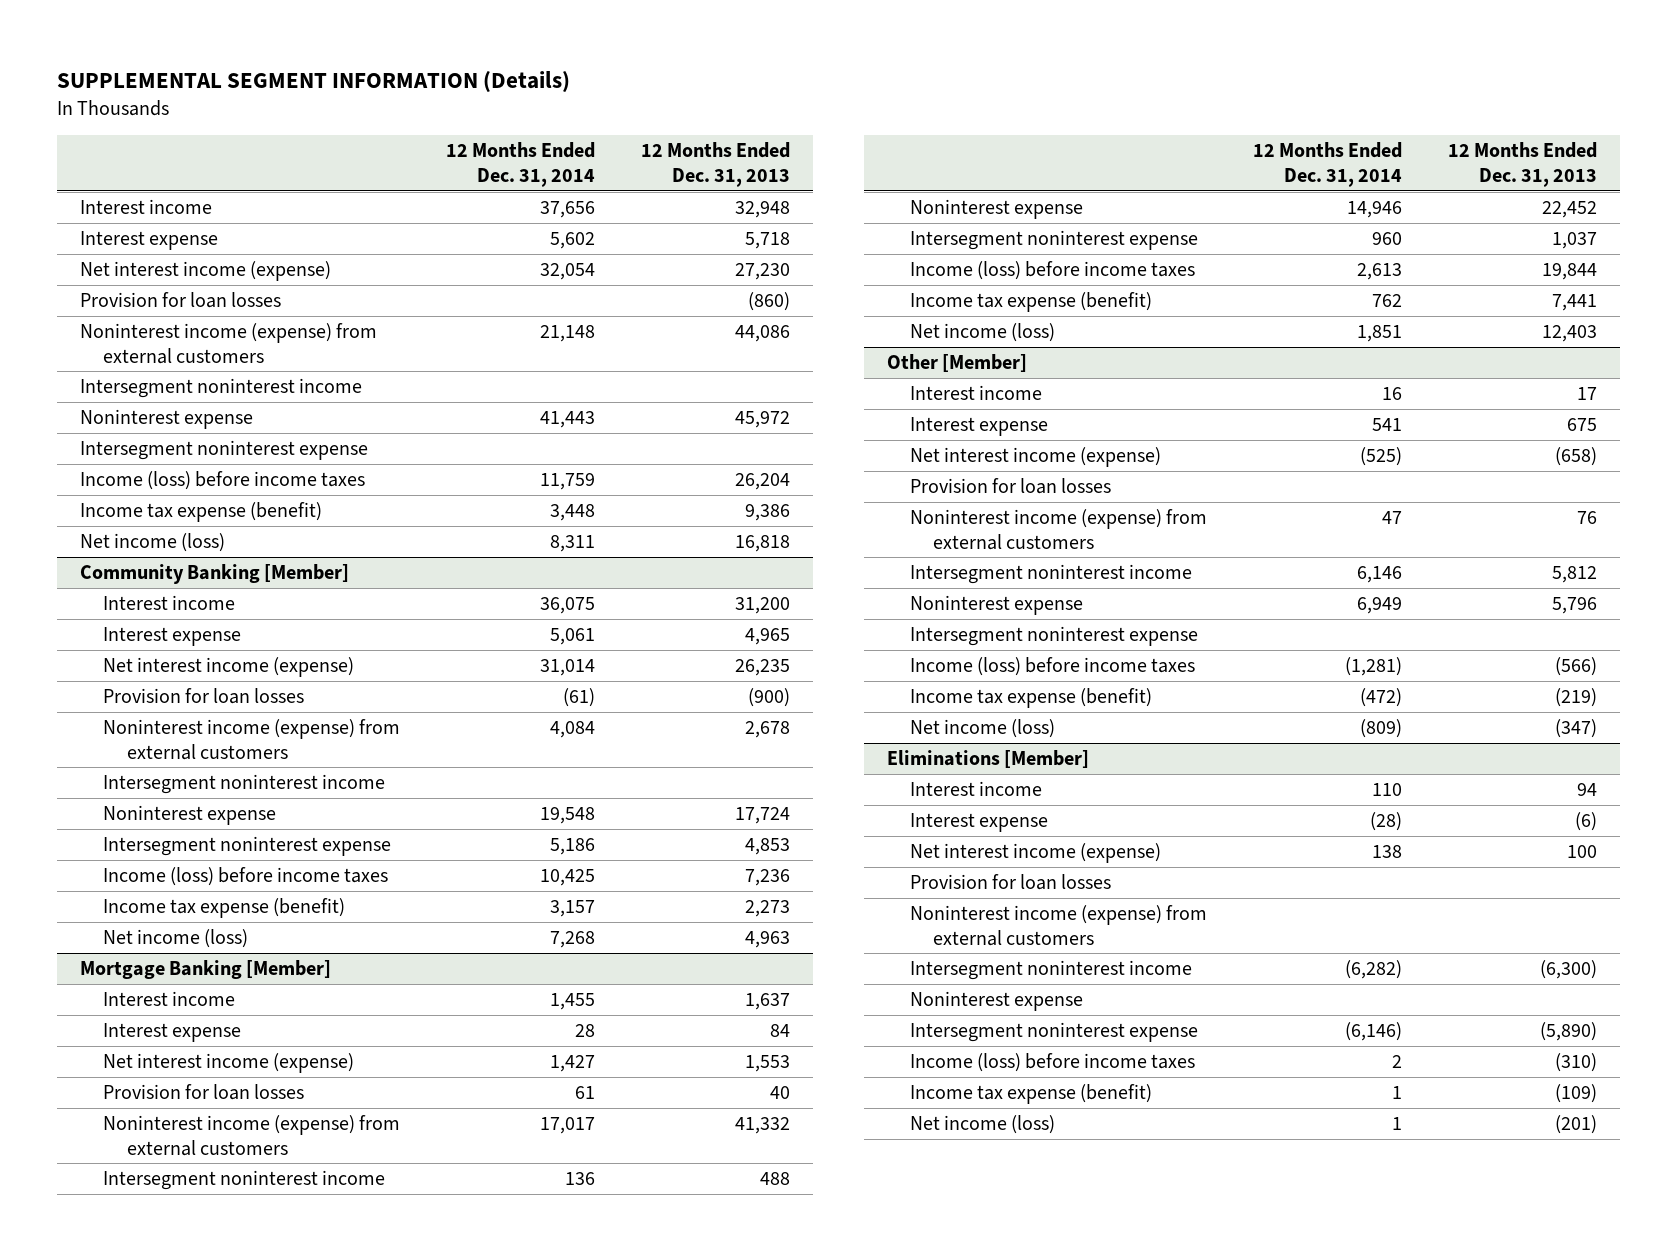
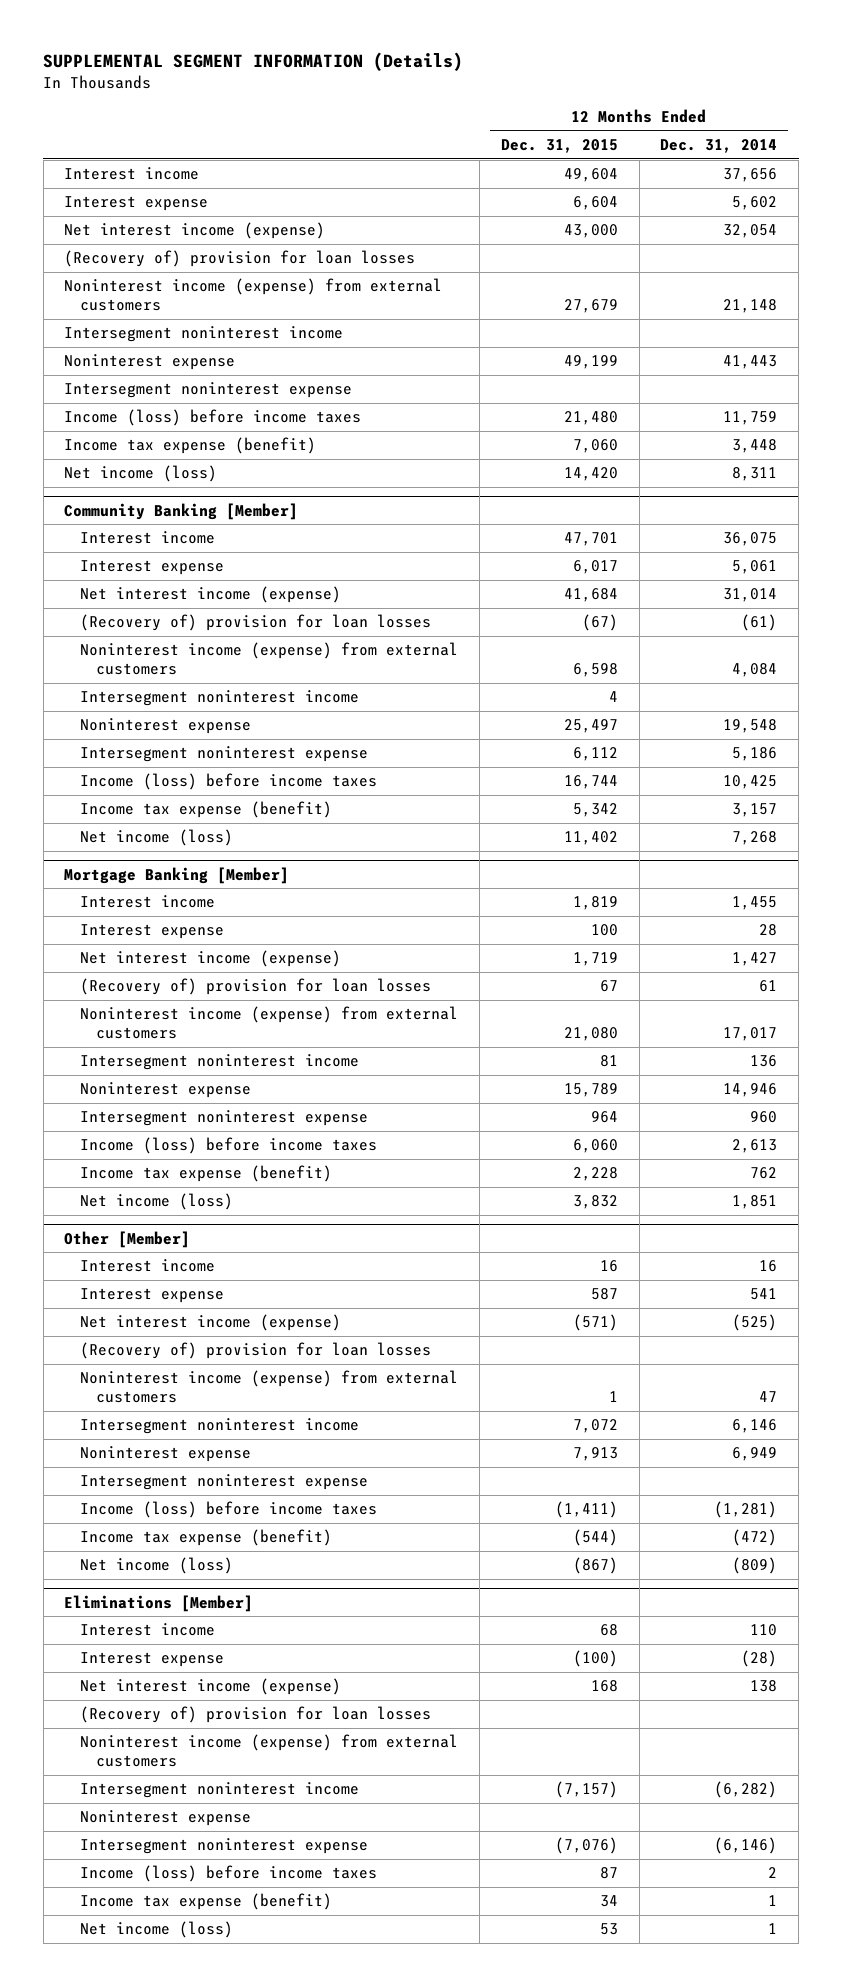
- | 12 Months Ended Dec. 31, 2014 | 12 Months Ended Dec. 31, 2013
+ | 12 Months Ended Dec. 31, 2015 | 12 Months Ended Dec. 31, 2014
- Provision for loan losses | | (860)
+ (Recovery of) provision for loan losses
@ Community Banking [Member]
- Provision for loan losses | (61) | (900)
+ (Recovery of) provision for loan losses | (67) | (61)
@ Mortgage Banking [Member]
- Provision for loan losses | 61 | 40
+ (Recovery of) provision for loan losses | 67 | 61
@ Other [Member]
- Provision for loan losses
+ (Recovery of) provision for loan losses
@ Eliminations [Member]
- Provision for loan losses
+ (Recovery of) provision for loan losses

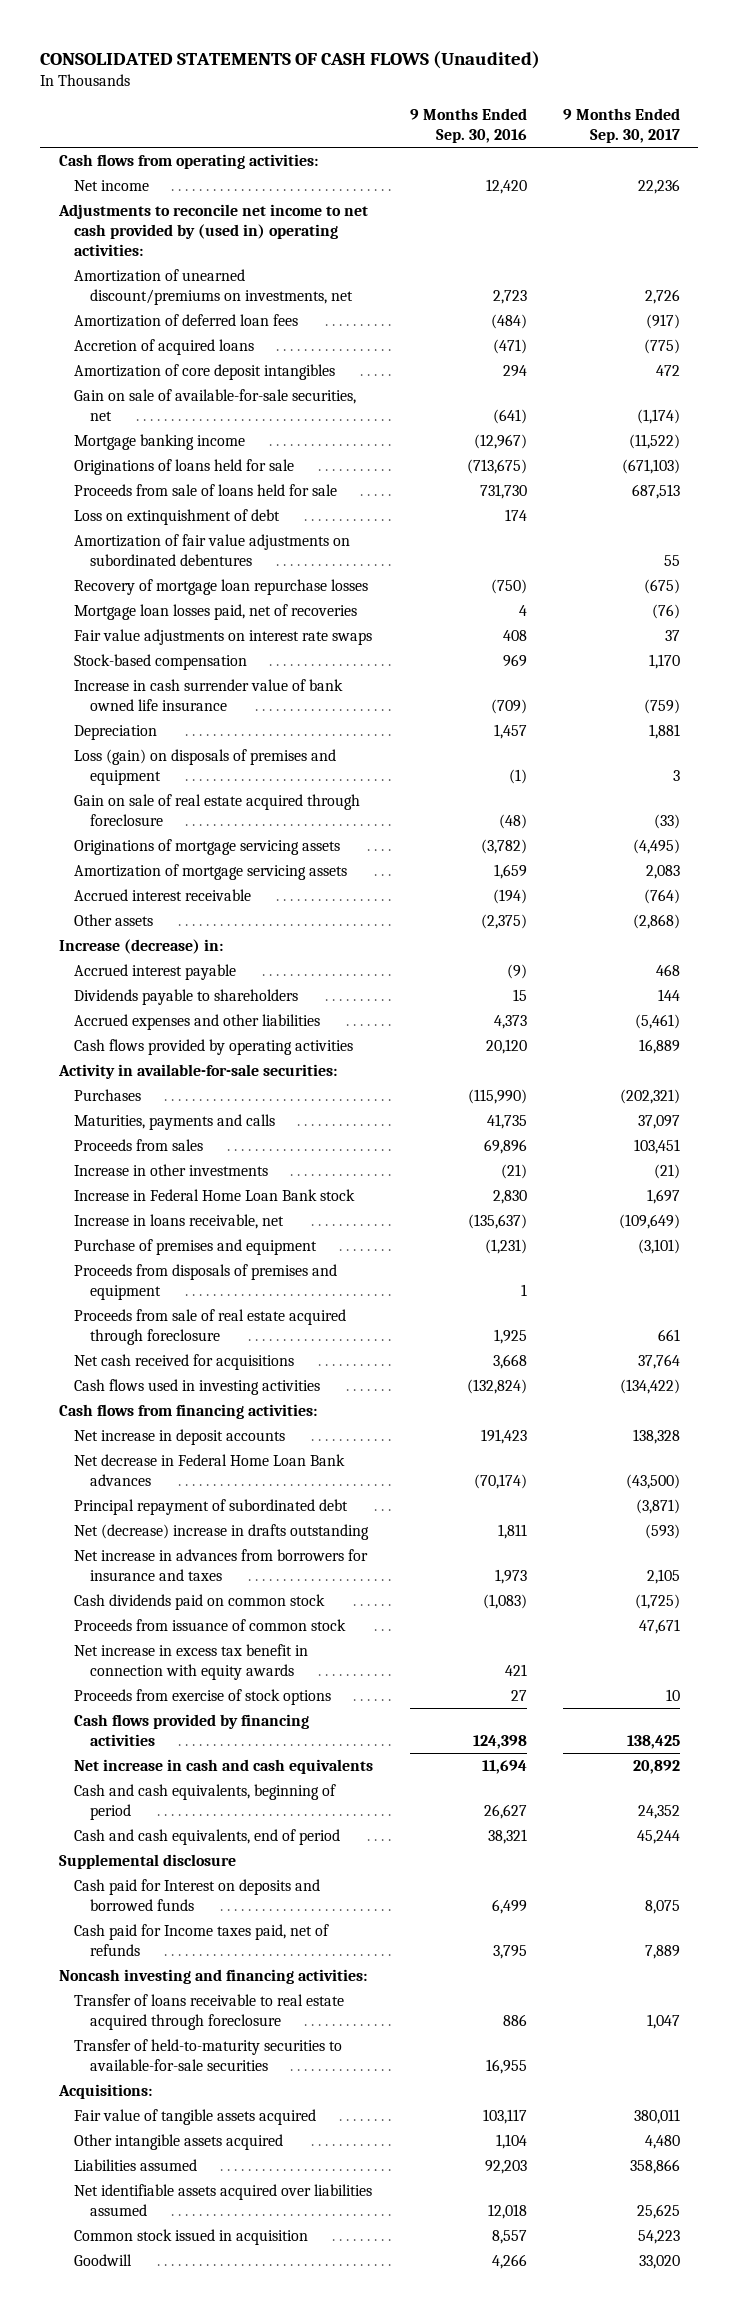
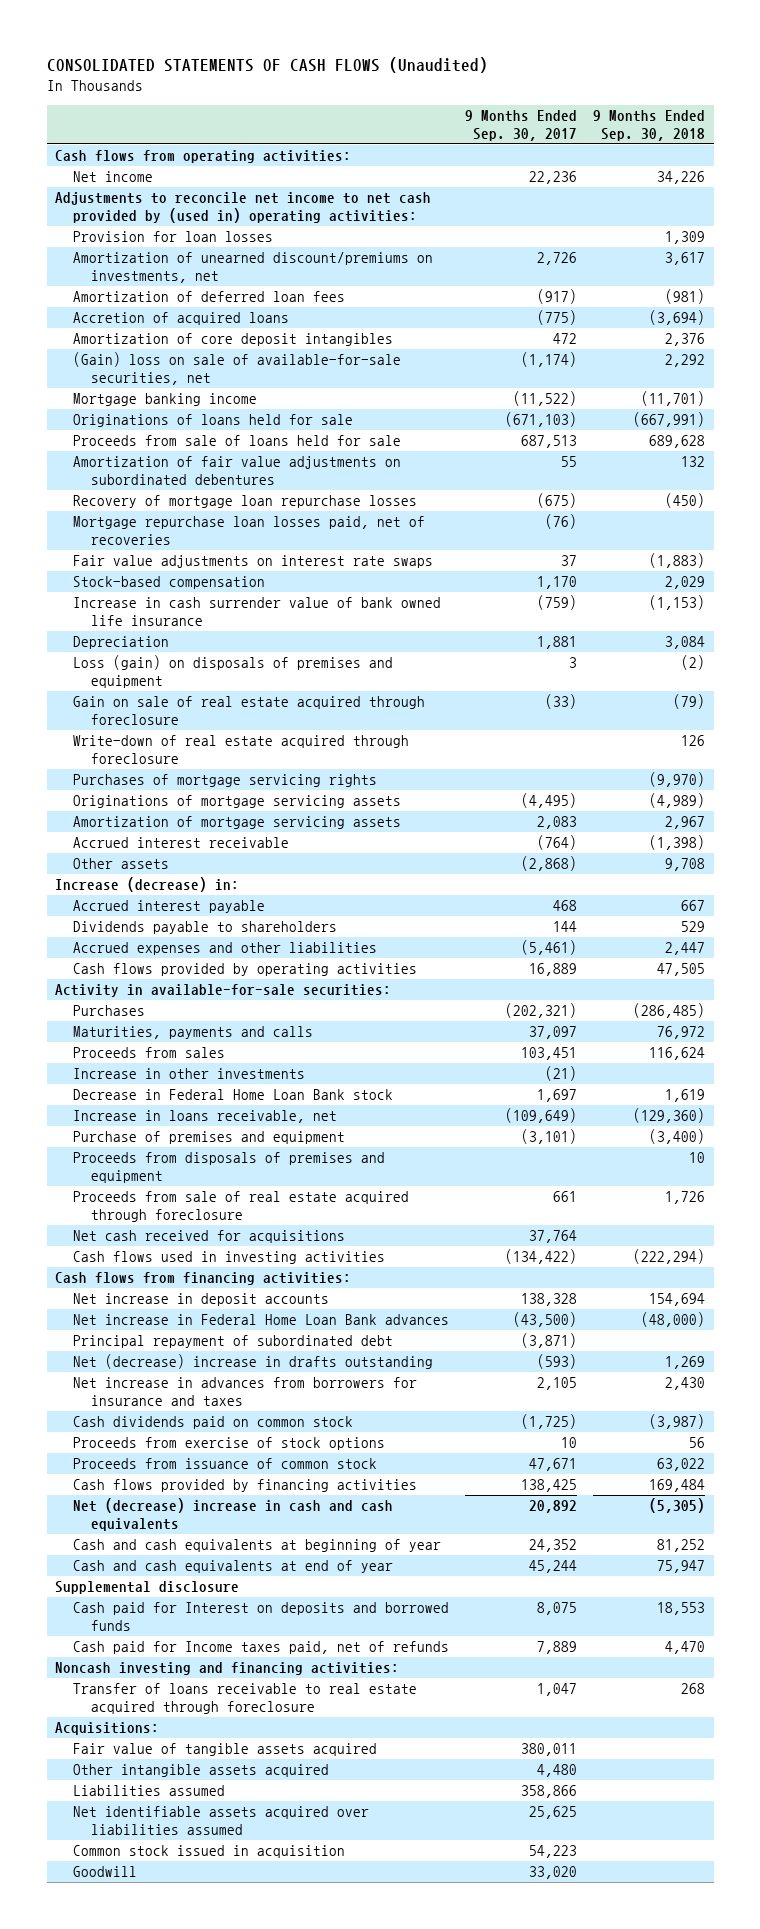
- | 9 Months Ended Sep. 30, 2016 | 9 Months Ended Sep. 30, 2017
+ | 9 Months Ended Sep. 30, 2017 | 9 Months Ended Sep. 30, 2018
+ Provision for loan losses | | 1,309
- Gain on sale of available-for-sale securities, net | (641) | (1,174)
+ (Gain) loss on sale of available-for-sale securities, net | (1,174) | 2,292
- Loss on extinquishment of debt | 174 |
- Mortgage loan losses paid, net of recoveries | 4 | (76)
+ Mortgage repurchase loan losses paid, net of recoveries | (76) |
+ Write-down of real estate acquired through foreclosure | | 126
+ Purchases of mortgage servicing rights | | (9,970)
- Increase in Federal Home Loan Bank stock | 2,830 | 1,697
+ Decrease in Federal Home Loan Bank stock | 1,697 | 1,619
- Net decrease in Federal Home Loan Bank advances | (70,174) | (43,500)
+ Net increase in Federal Home Loan Bank advances | (43,500) | (48,000)
- Net increase in excess tax benefit in connection with equity awards | 421 |
moved down: Proceeds from issuance of common stock | 47,671 | 63,022
- Net increase in cash and cash equivalents | 11,694 | 20,892
- Cash and cash equivalents, beginning of period | 26,627 | 24,352
- Cash and cash equivalents, end of period | 38,321 | 45,244
+ Net (decrease) increase in cash and cash equivalents | 20,892 | (5,305)
+ Cash and cash equivalents at beginning of year | 24,352 | 81,252
+ Cash and cash equivalents at end of year | 45,244 | 75,947
- Transfer of held-to-maturity securities to available-for-sale securities | 16,955 |

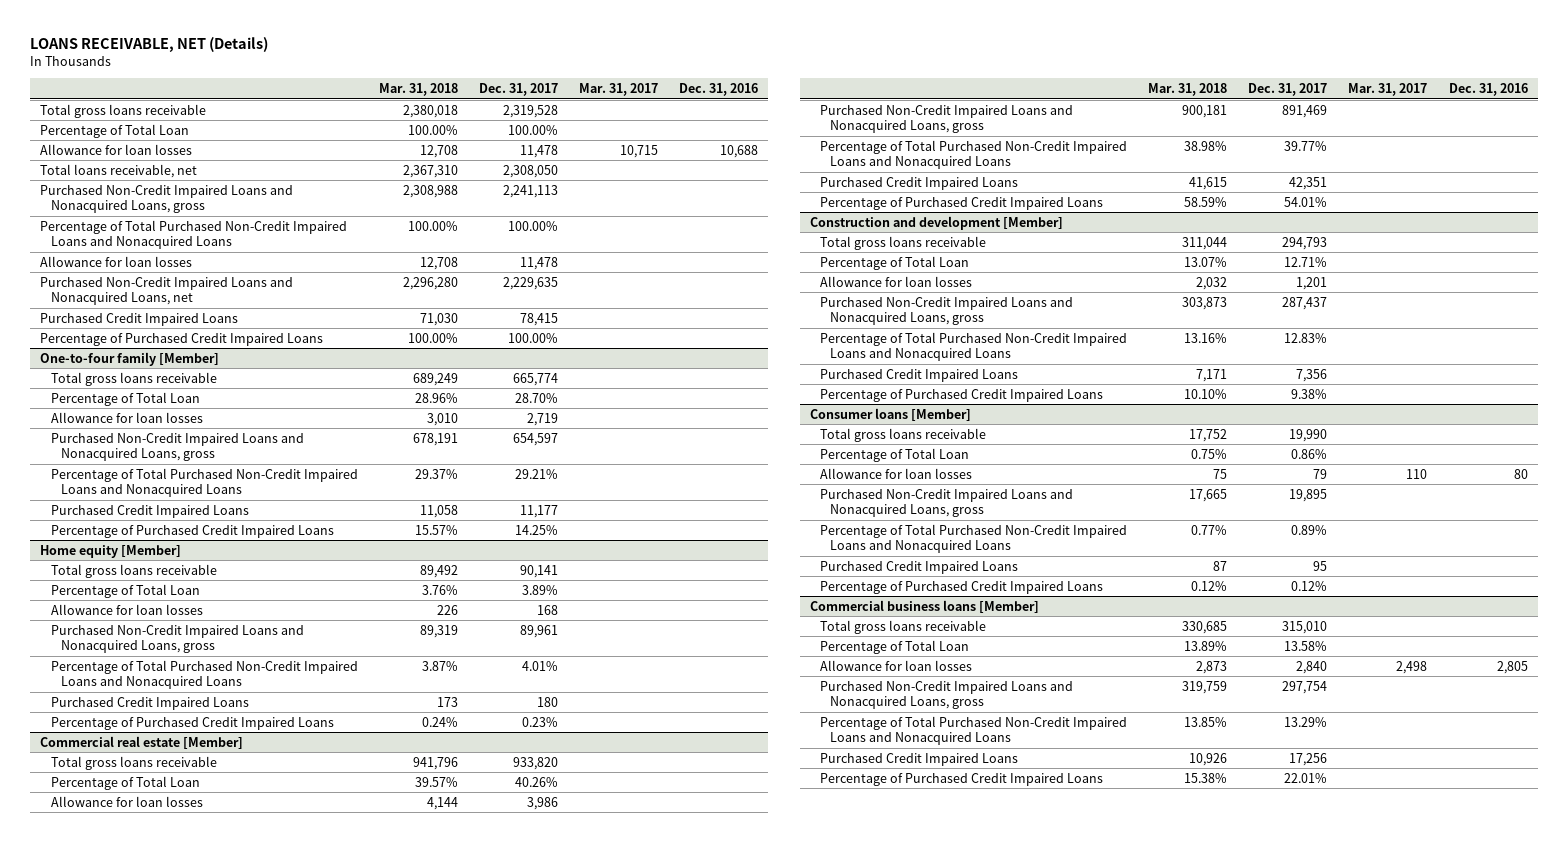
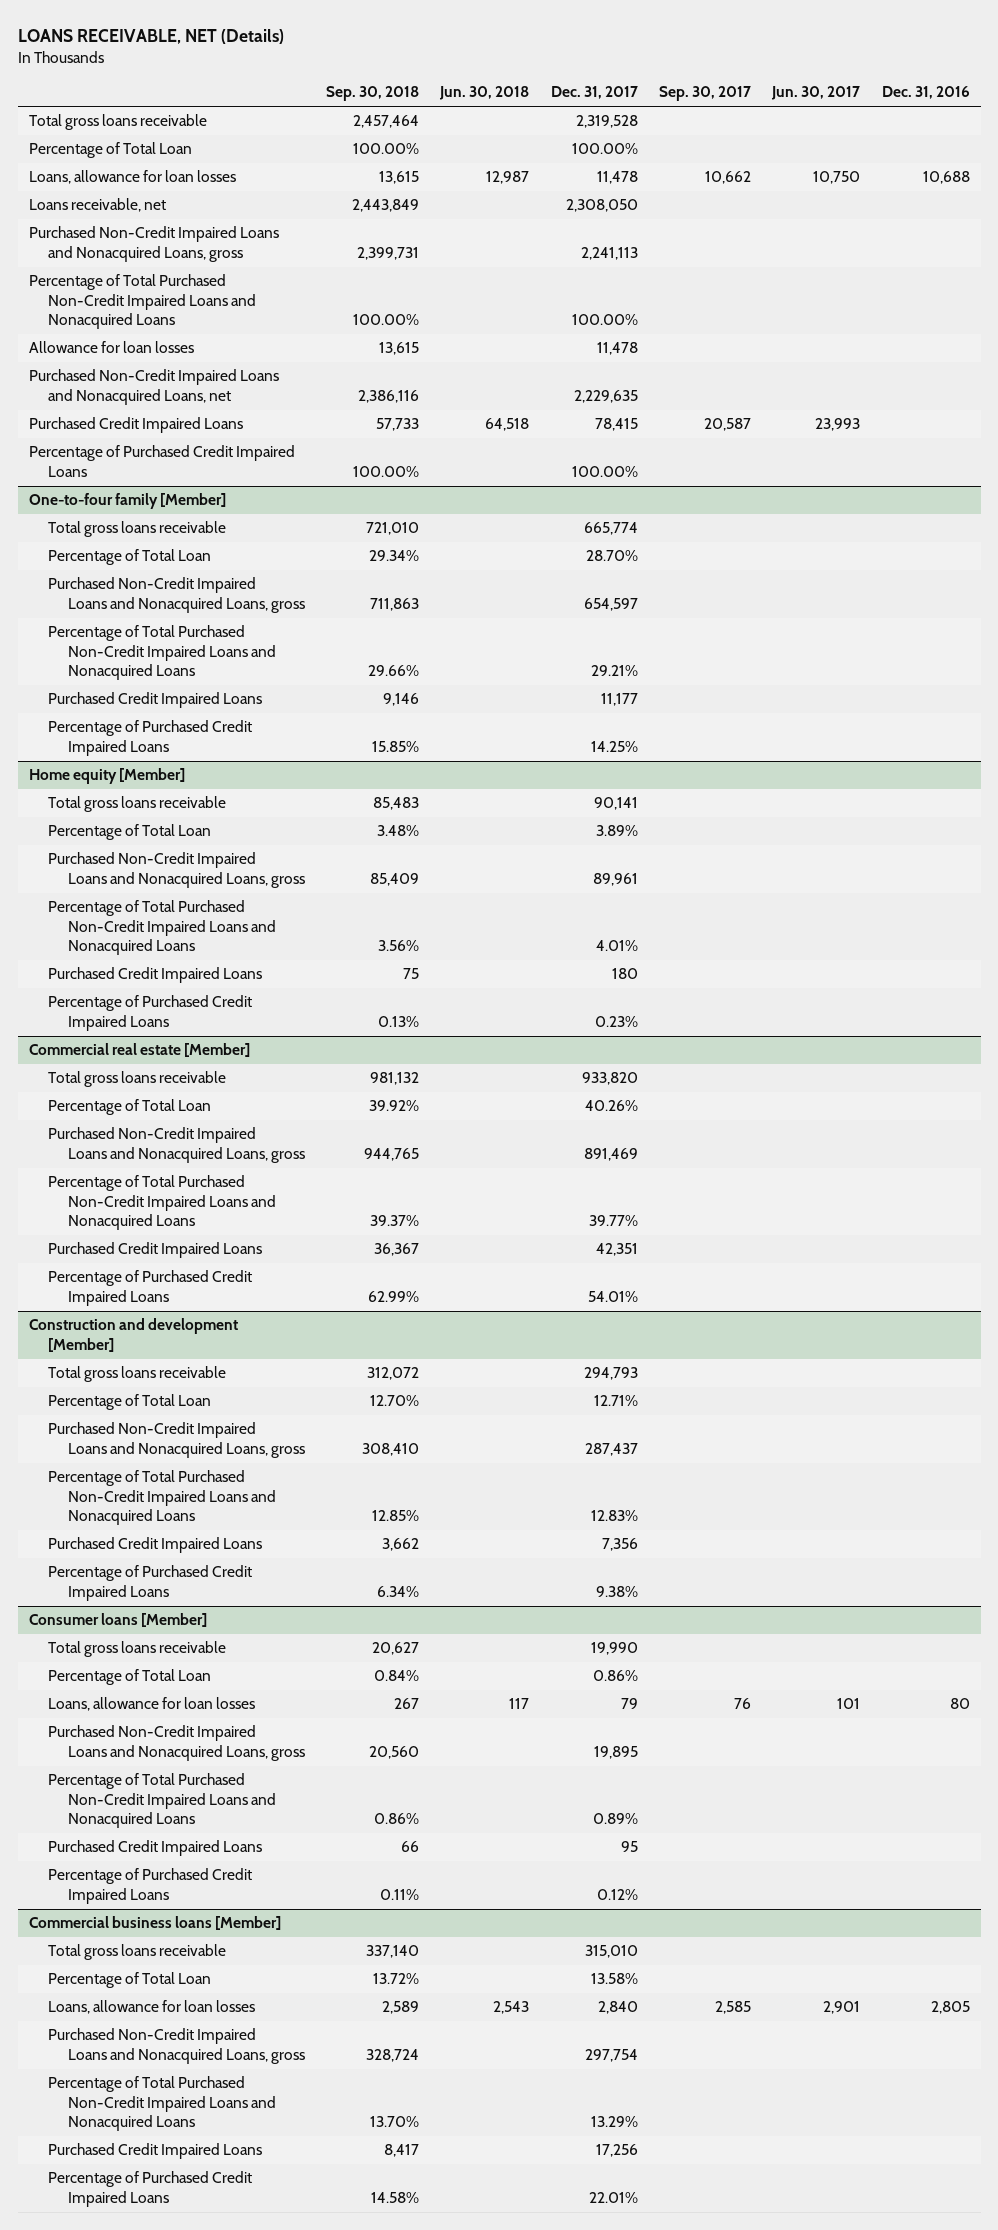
- | Mar. 31, 2018 | Dec. 31, 2017 | Mar. 31, 2017 | Dec. 31, 2016
+ | Sep. 30, 2018 | Jun. 30, 2018 | Dec. 31, 2017 | Sep. 30, 2017 | Jun. 30, 2017 | Dec. 31, 2016
- Allowance for loan losses | 12,708 | 11,478 | 10,715 | 10,688
- Total loans receivable, net | 2,367,310 | 2,308,050 | |
+ Loans, allowance for loan losses | 13,615 | 12,987 | 11,478 | 10,662 | 10,750 | 10,688
+ Loans receivable, net | 2,443,849 | | 2,308,050 | | |
@ One-to-four family [Member]
- Allowance for loan losses | 3,010 | 2,719 | |
@ Home equity [Member]
- Allowance for loan losses | 226 | 168 | |
@ Commercial real estate [Member]
- Allowance for loan losses | 4,144 | 3,986 | |
@ Construction and development [Member]
- Allowance for loan losses | 2,032 | 1,201 | |
@ Consumer loans [Member]
- Allowance for loan losses | 75 | 79 | 110 | 80
+ Loans, allowance for loan losses | 267 | 117 | 79 | 76 | 101 | 80
@ Commercial business loans [Member]
- Allowance for loan losses | 2,873 | 2,840 | 2,498 | 2,805
+ Loans, allowance for loan losses | 2,589 | 2,543 | 2,840 | 2,585 | 2,901 | 2,805

